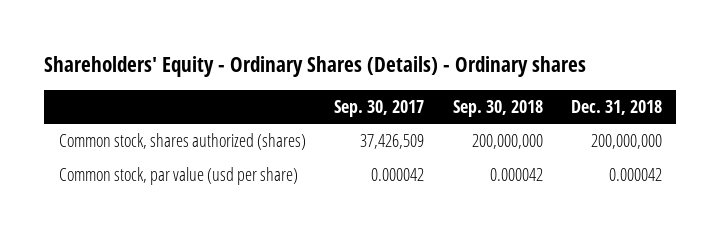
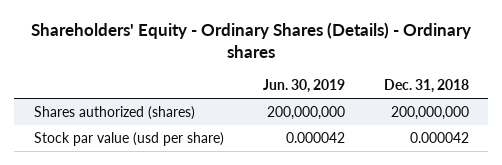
- | Sep. 30, 2017 | Sep. 30, 2018 | Dec. 31, 2018
+ | Jun. 30, 2019 | Dec. 31, 2018
- Common stock, shares authorized (shares) | 37,426,509 | 200,000,000 | 200,000,000
- Common stock, par value (usd per share) | 0.000042 | 0.000042 | 0.000042
+ Shares authorized (shares) | 200,000,000 | 200,000,000
+ Stock par value (usd per share) | 0.000042 | 0.000042

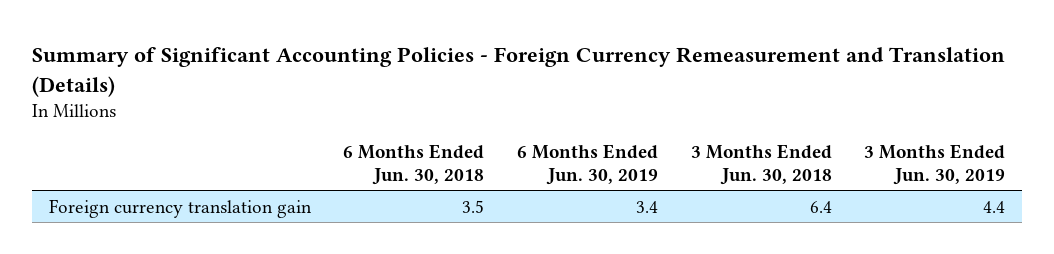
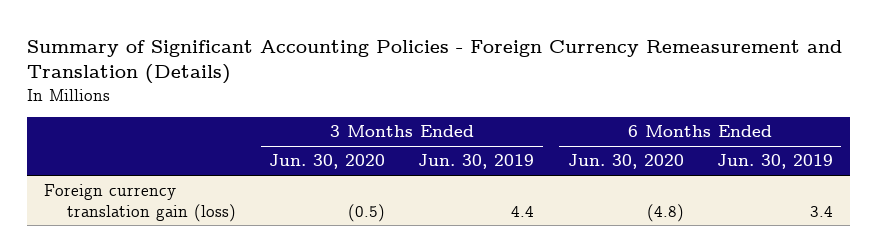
- | 6 Months Ended Jun. 30, 2018 | 6 Months Ended Jun. 30, 2019 | 3 Months Ended Jun. 30, 2018 | 3 Months Ended Jun. 30, 2019
+ | 3 Months Ended Jun. 30, 2020 | 3 Months Ended Jun. 30, 2019 | 6 Months Ended Jun. 30, 2020 | 6 Months Ended Jun. 30, 2019
- Foreign currency translation gain | 3.5 | 3.4 | 6.4 | 4.4
+ Foreign currency translation gain (loss) | (0.5) | 4.4 | (4.8) | 3.4

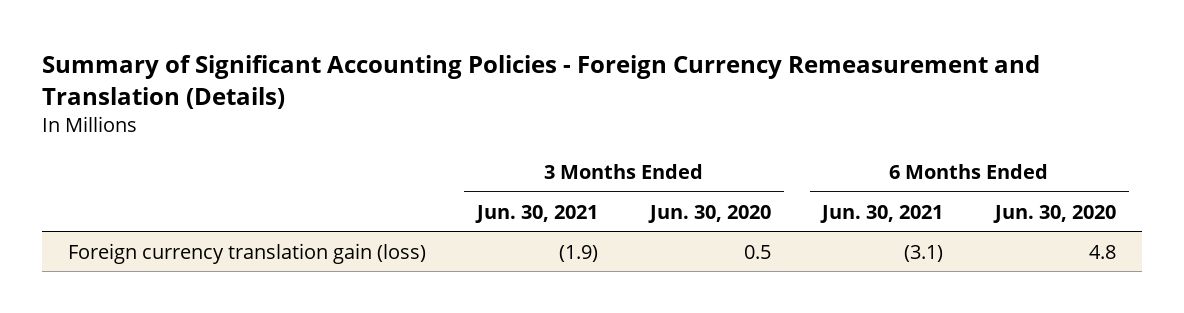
- | 3 Months Ended Jun. 30, 2020 | 3 Months Ended Jun. 30, 2019 | 6 Months Ended Jun. 30, 2020 | 6 Months Ended Jun. 30, 2019
+ | 3 Months Ended Jun. 30, 2021 | 3 Months Ended Jun. 30, 2020 | 6 Months Ended Jun. 30, 2021 | 6 Months Ended Jun. 30, 2020
- Foreign currency translation gain (loss) | (0.5) | 4.4 | (4.8) | 3.4
+ Foreign currency translation gain (loss) | (1.9) | 0.5 | (3.1) | 4.8

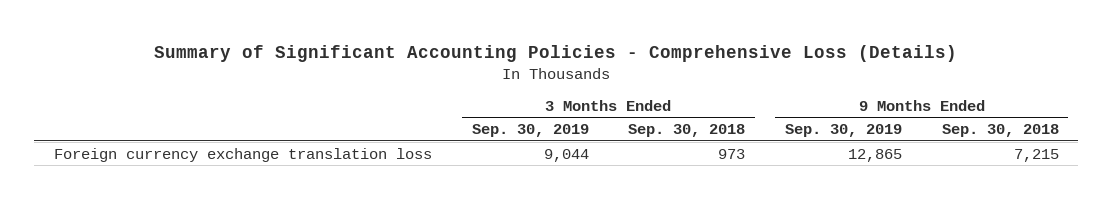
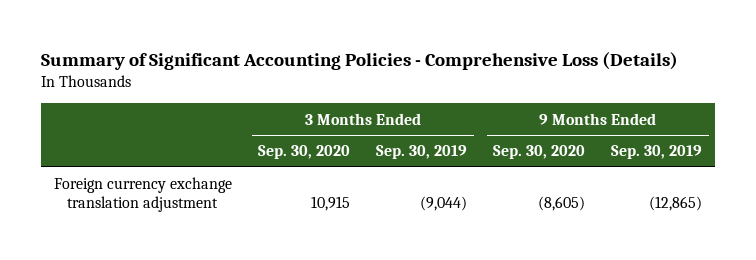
- | 3 Months Ended Sep. 30, 2019 | 3 Months Ended Sep. 30, 2018 | 9 Months Ended Sep. 30, 2019 | 9 Months Ended Sep. 30, 2018
+ | 3 Months Ended Sep. 30, 2020 | 3 Months Ended Sep. 30, 2019 | 9 Months Ended Sep. 30, 2020 | 9 Months Ended Sep. 30, 2019
- Foreign currency exchange translation loss | 9,044 | 973 | 12,865 | 7,215
+ Foreign currency exchange translation adjustment | 10,915 | (9,044) | (8,605) | (12,865)

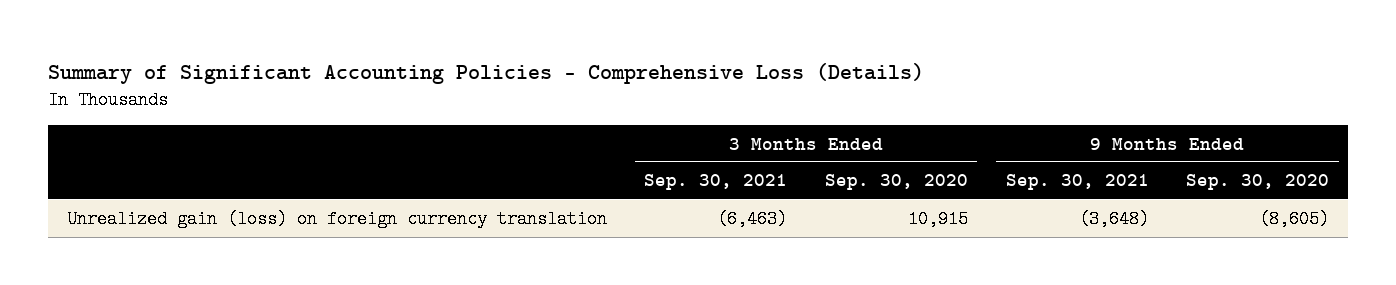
- | 3 Months Ended Sep. 30, 2020 | 3 Months Ended Sep. 30, 2019 | 9 Months Ended Sep. 30, 2020 | 9 Months Ended Sep. 30, 2019
+ | 3 Months Ended Sep. 30, 2021 | 3 Months Ended Sep. 30, 2020 | 9 Months Ended Sep. 30, 2021 | 9 Months Ended Sep. 30, 2020
- Foreign currency exchange translation adjustment | 10,915 | (9,044) | (8,605) | (12,865)
+ Unrealized gain (loss) on foreign currency translation | (6,463) | 10,915 | (3,648) | (8,605)

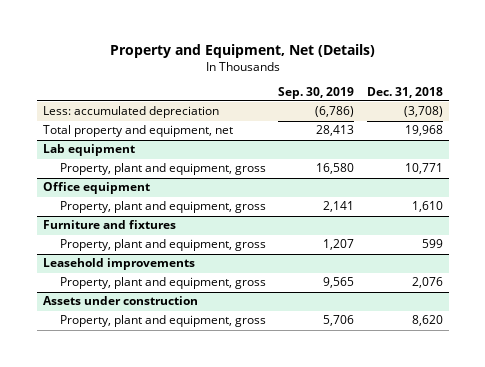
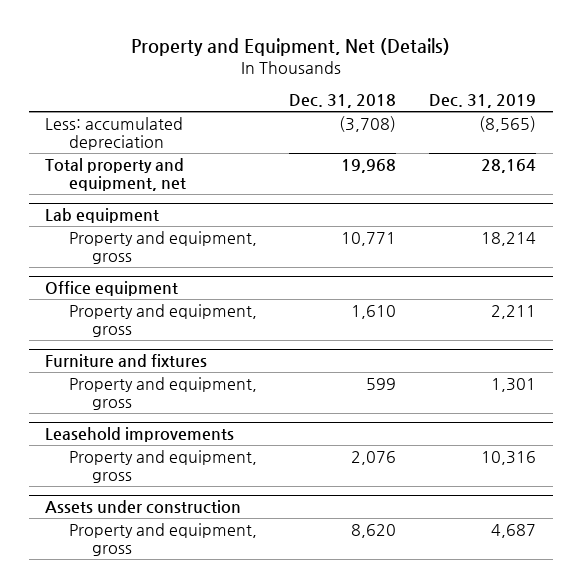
- | Sep. 30, 2019 | Dec. 31, 2018
+ | Dec. 31, 2018 | Dec. 31, 2019
@ Lab equipment
- Property, plant and equipment, gross | 16,580 | 10,771
+ Property and equipment, gross | 10,771 | 18,214
@ Office equipment
- Property, plant and equipment, gross | 2,141 | 1,610
+ Property and equipment, gross | 1,610 | 2,211
@ Furniture and fixtures
- Property, plant and equipment, gross | 1,207 | 599
+ Property and equipment, gross | 599 | 1,301
@ Leasehold improvements
- Property, plant and equipment, gross | 9,565 | 2,076
+ Property and equipment, gross | 2,076 | 10,316
@ Assets under construction
- Property, plant and equipment, gross | 5,706 | 8,620
+ Property and equipment, gross | 8,620 | 4,687

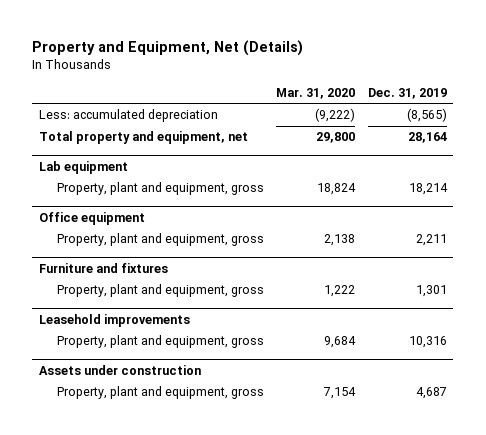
- | Dec. 31, 2018 | Dec. 31, 2019
+ | Mar. 31, 2020 | Dec. 31, 2019
@ Lab equipment
- Property and equipment, gross | 10,771 | 18,214
+ Property, plant and equipment, gross | 18,824 | 18,214
@ Office equipment
- Property and equipment, gross | 1,610 | 2,211
+ Property, plant and equipment, gross | 2,138 | 2,211
@ Furniture and fixtures
- Property and equipment, gross | 599 | 1,301
+ Property, plant and equipment, gross | 1,222 | 1,301
@ Leasehold improvements
- Property and equipment, gross | 2,076 | 10,316
+ Property, plant and equipment, gross | 9,684 | 10,316
@ Assets under construction
- Property and equipment, gross | 8,620 | 4,687
+ Property, plant and equipment, gross | 7,154 | 4,687

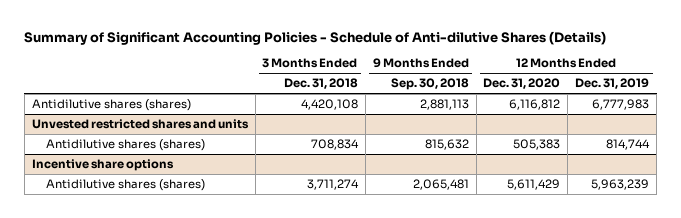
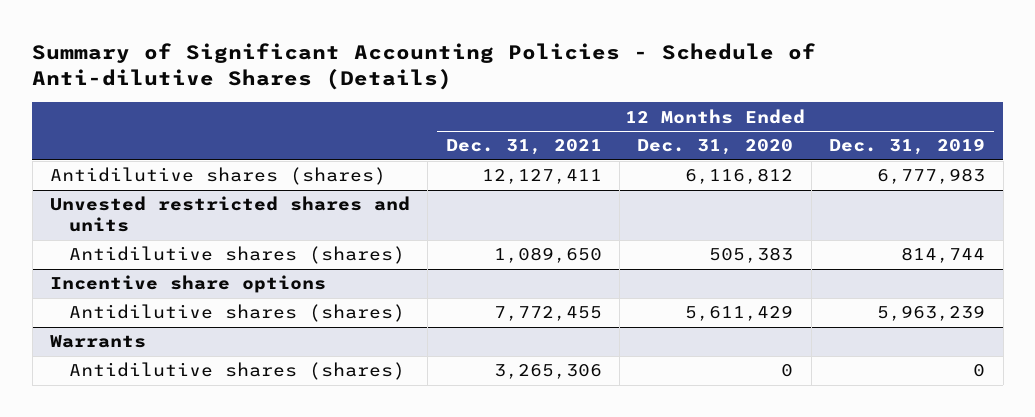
- | 3 Months Ended Dec. 31, 2018 | 9 Months Ended Sep. 30, 2018 | 12 Months Ended Dec. 31, 2020 | 12 Months Ended Dec. 31, 2019
+ | 12 Months Ended Dec. 31, 2021 | 12 Months Ended Dec. 31, 2020 | 12 Months Ended Dec. 31, 2019
+ Warrants
+ Antidilutive shares (shares) | 3,265,306 | 0 | 0

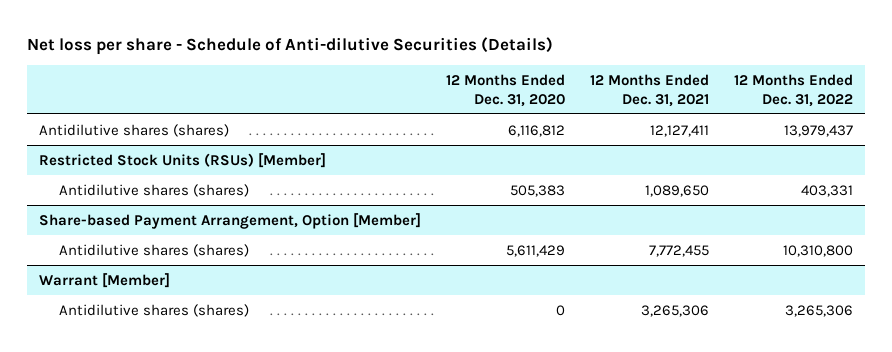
- Summary of Significant Accounting Policies - Schedule of Anti-dilutive Shares (Details)
+ Net loss per share - Schedule of Anti-dilutive Securities (Details)
- | 12 Months Ended Dec. 31, 2021 | 12 Months Ended Dec. 31, 2020 | 12 Months Ended Dec. 31, 2019
+ | 12 Months Ended Dec. 31, 2020 | 12 Months Ended Dec. 31, 2021 | 12 Months Ended Dec. 31, 2022
- Unvested restricted shares and units
+ Restricted Stock Units (RSUs) [Member]
- Incentive share options
+ Share-based Payment Arrangement, Option [Member]
- Warrants
+ Warrant [Member]

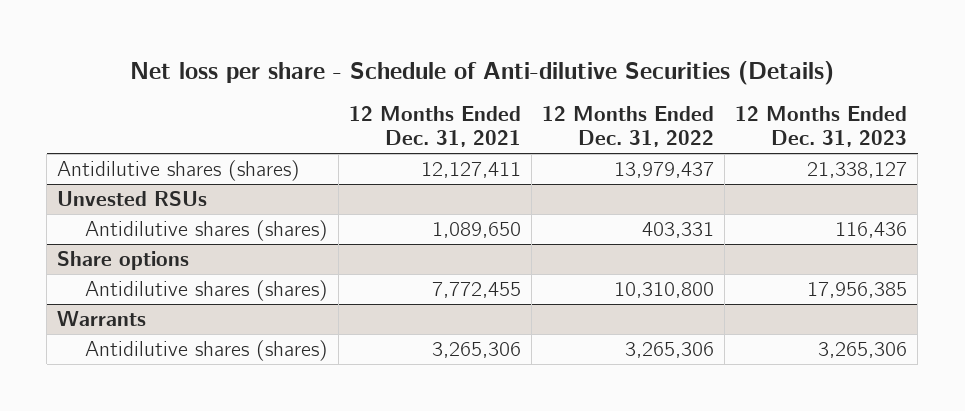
- | 12 Months Ended Dec. 31, 2020 | 12 Months Ended Dec. 31, 2021 | 12 Months Ended Dec. 31, 2022
+ | 12 Months Ended Dec. 31, 2021 | 12 Months Ended Dec. 31, 2022 | 12 Months Ended Dec. 31, 2023
- Restricted Stock Units (RSUs) [Member]
+ Unvested RSUs
- Share-based Payment Arrangement, Option [Member]
+ Share options
- Warrant [Member]
+ Warrants

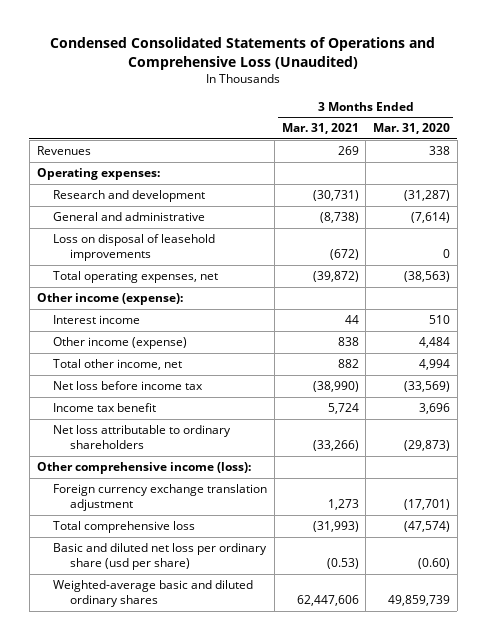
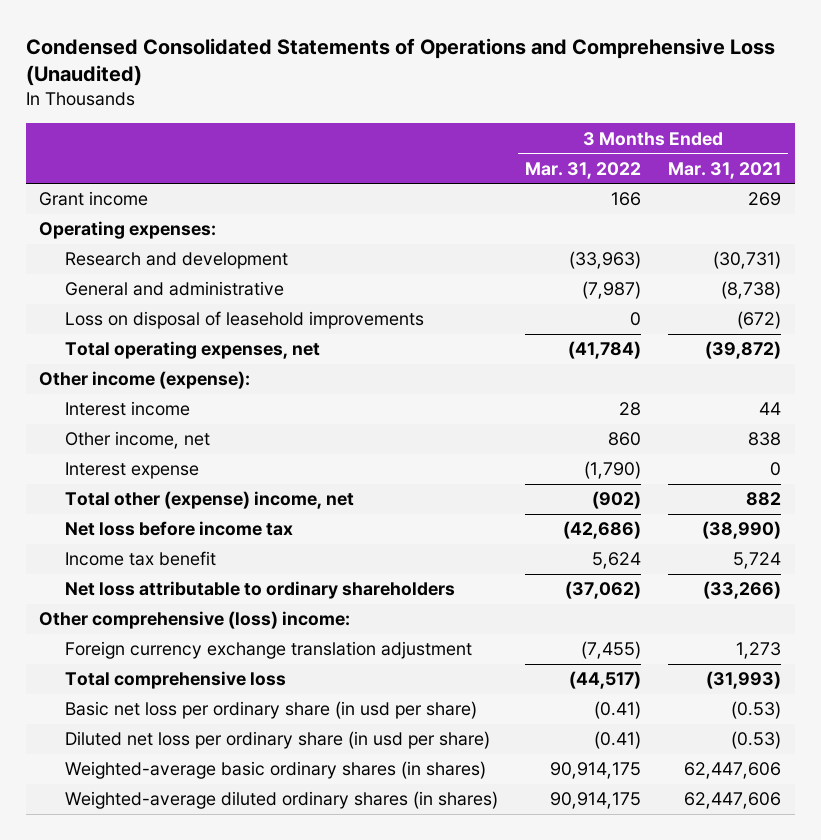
- | 3 Months Ended Mar. 31, 2021 | 3 Months Ended Mar. 31, 2020
+ | 3 Months Ended Mar. 31, 2022 | 3 Months Ended Mar. 31, 2021
- Revenues | 269 | 338
+ Grant income | 166 | 269
- Other income (expense) | 838 | 4,484
- Total other income, net | 882 | 4,994
+ Other income, net | 860 | 838
+ Interest expense | (1,790) | 0
+ Total other (expense) income, net | (902) | 882
- Other comprehensive income (loss):
+ Other comprehensive (loss) income:
- Basic and diluted net loss per ordinary share (usd per share) | (0.53) | (0.60)
- Weighted-average basic and diluted ordinary shares | 62,447,606 | 49,859,739
+ Basic net loss per ordinary share (in usd per share) | (0.41) | (0.53)
+ Diluted net loss per ordinary share (in usd per share) | (0.41) | (0.53)
+ Weighted-average basic ordinary shares (in shares) | 90,914,175 | 62,447,606
+ Weighted-average diluted ordinary shares (in shares) | 90,914,175 | 62,447,606

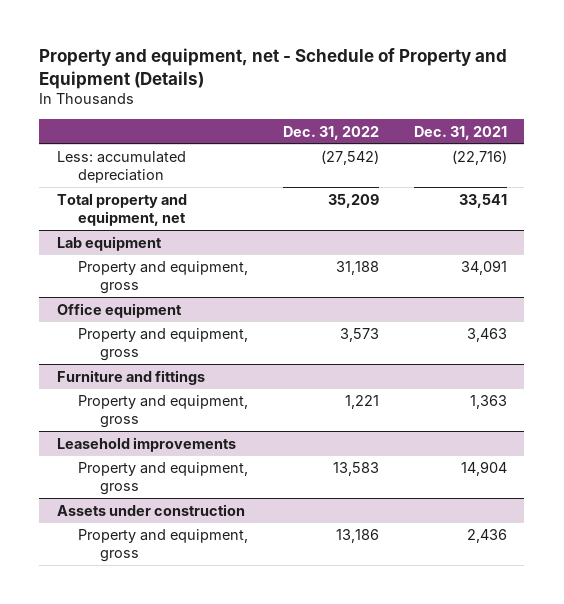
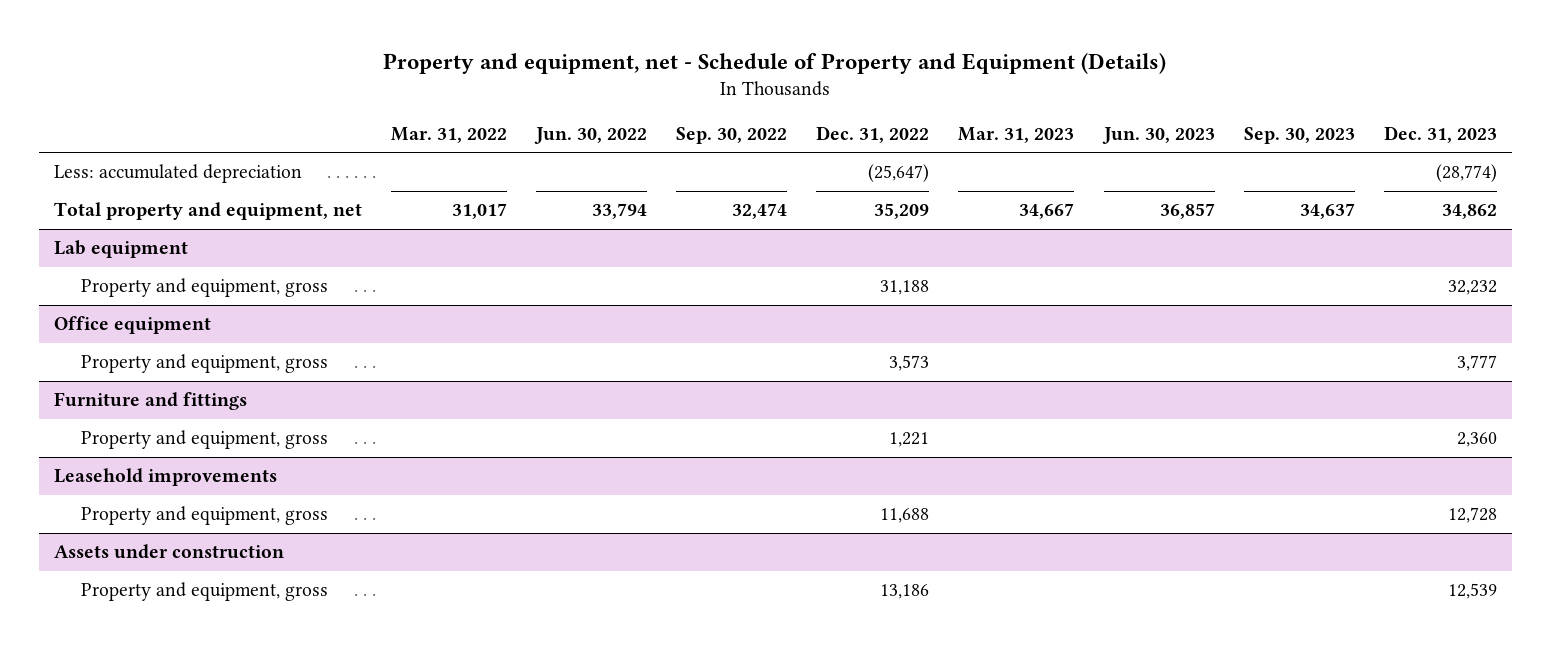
- | Dec. 31, 2022 | Dec. 31, 2021
+ | Mar. 31, 2022 | Jun. 30, 2022 | Sep. 30, 2022 | Dec. 31, 2022 | Mar. 31, 2023 | Jun. 30, 2023 | Sep. 30, 2023 | Dec. 31, 2023
- Less: accumulated depreciation | (27,542) | (22,716)
+ Less: accumulated depreciation | | | | (25,647) | | | | (28,774)
@ Leasehold improvements
- Property and equipment, gross | 13,583 | 14,904
+ Property and equipment, gross | | | | 11,688 | | | | 12,728

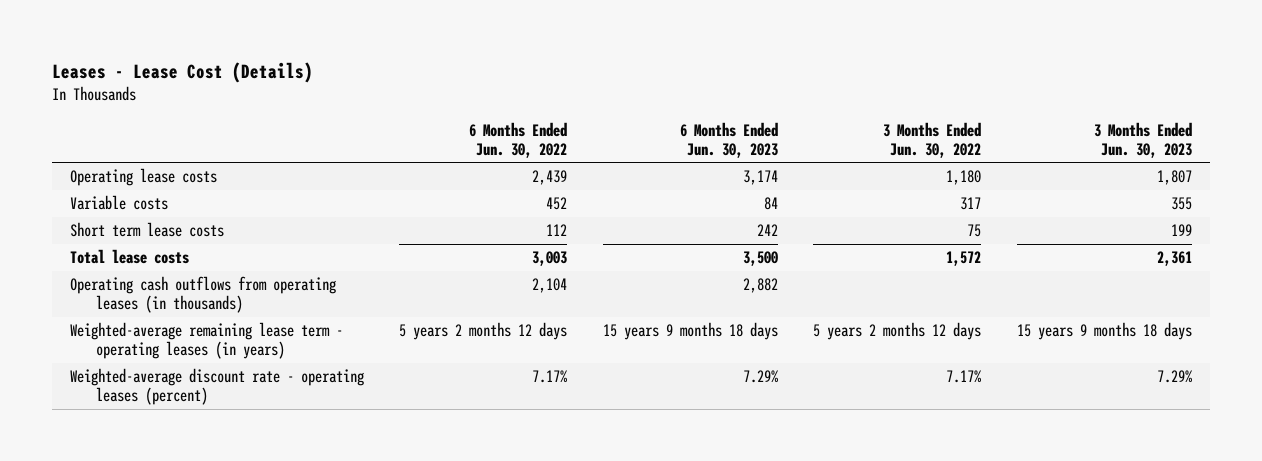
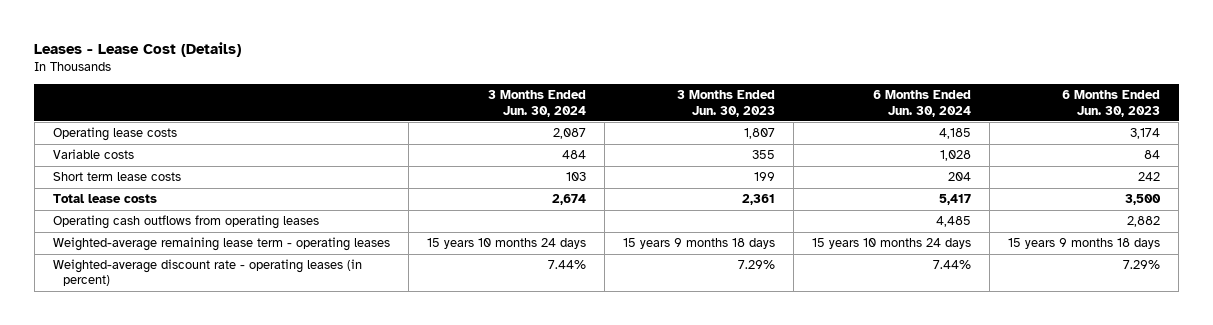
- | 6 Months Ended Jun. 30, 2022 | 6 Months Ended Jun. 30, 2023 | 3 Months Ended Jun. 30, 2022 | 3 Months Ended Jun. 30, 2023
+ | 3 Months Ended Jun. 30, 2024 | 3 Months Ended Jun. 30, 2023 | 6 Months Ended Jun. 30, 2024 | 6 Months Ended Jun. 30, 2023
- Operating cash outflows from operating leases (in thousands) | 2,104 | 2,882 | |
- Weighted-average remaining lease term - operating leases (in years) | 5 years 2 months 12 days | 15 years 9 months 18 days | 5 years 2 months 12 days | 15 years 9 months 18 days
- Weighted-average discount rate - operating leases (percent) | 7.17% | 7.29% | 7.17% | 7.29%
+ Operating cash outflows from operating leases | | | 4,485 | 2,882
+ Weighted-average remaining lease term - operating leases | 15 years 10 months 24 days | 15 years 9 months 18 days | 15 years 10 months 24 days | 15 years 9 months 18 days
+ Weighted-average discount rate - operating leases (in percent) | 7.44% | 7.29% | 7.44% | 7.29%

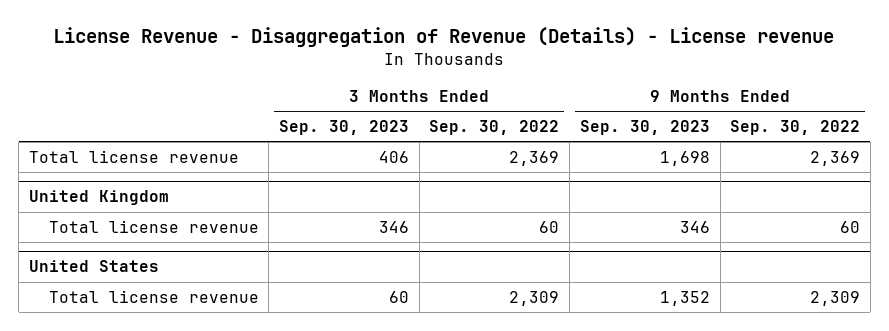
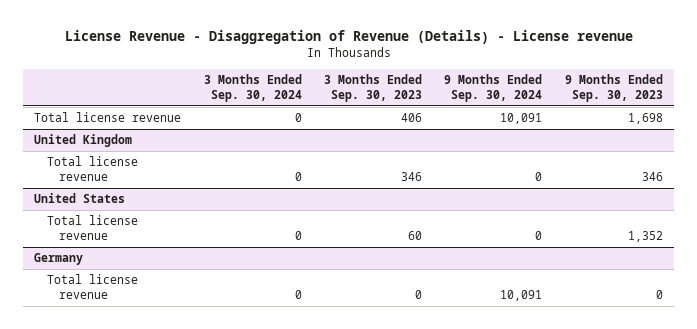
- | 3 Months Ended Sep. 30, 2023 | 3 Months Ended Sep. 30, 2022 | 9 Months Ended Sep. 30, 2023 | 9 Months Ended Sep. 30, 2022
+ | 3 Months Ended Sep. 30, 2024 | 3 Months Ended Sep. 30, 2023 | 9 Months Ended Sep. 30, 2024 | 9 Months Ended Sep. 30, 2023
+ Germany
+ Total license revenue | 0 | 0 | 10,091 | 0

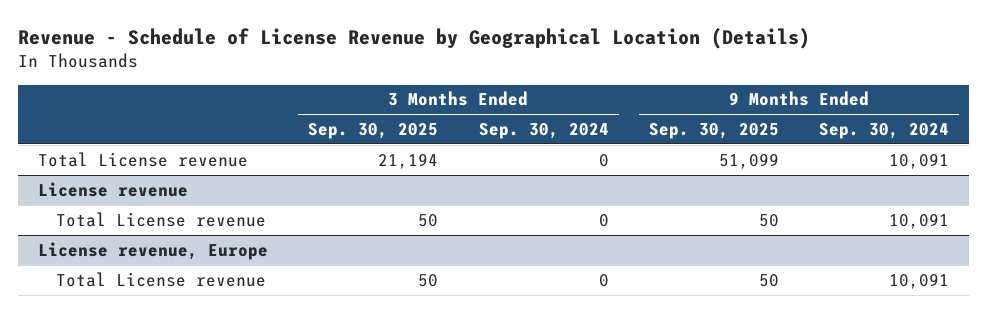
- License Revenue - Disaggregation of Revenue (Details) - License revenue
+ Revenue - Schedule of License Revenue by Geographical Location (Details)
- | 3 Months Ended Sep. 30, 2024 | 3 Months Ended Sep. 30, 2023 | 9 Months Ended Sep. 30, 2024 | 9 Months Ended Sep. 30, 2023
+ | 3 Months Ended Sep. 30, 2025 | 3 Months Ended Sep. 30, 2024 | 9 Months Ended Sep. 30, 2025 | 9 Months Ended Sep. 30, 2024
- Total license revenue | 0 | 406 | 10,091 | 1,698
- United Kingdom
- Total license revenue | 0 | 346 | 0 | 346
- United States
- Total license revenue | 0 | 60 | 0 | 1,352
- Germany
- Total license revenue | 0 | 0 | 10,091 | 0
+ Total License revenue | 21,194 | 0 | 51,099 | 10,091
+ License revenue
+ Total License revenue | 50 | 0 | 50 | 10,091
+ License revenue, Europe
+ Total License revenue | 50 | 0 | 50 | 10,091

